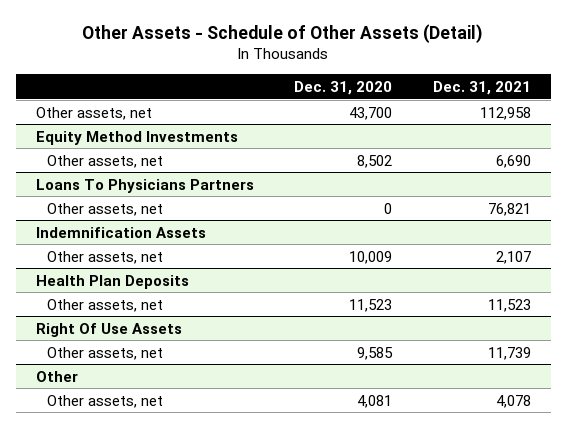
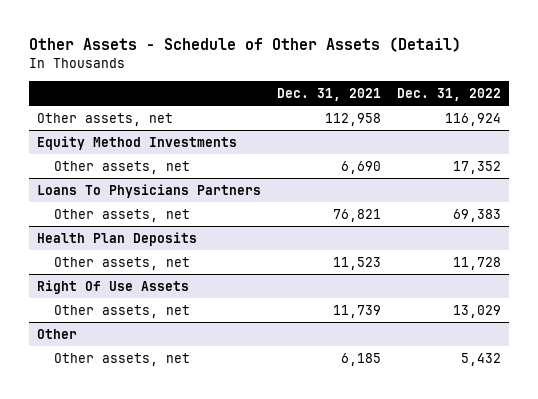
- | Dec. 31, 2020 | Dec. 31, 2021
+ | Dec. 31, 2021 | Dec. 31, 2022
- Indemnification Assets
- Other assets, net | 10,009 | 2,107
@ Other
- Other assets, net | 4,081 | 4,078
+ Other assets, net | 6,185 | 5,432

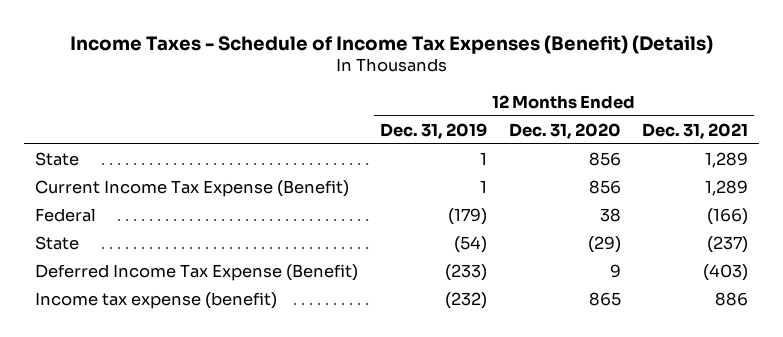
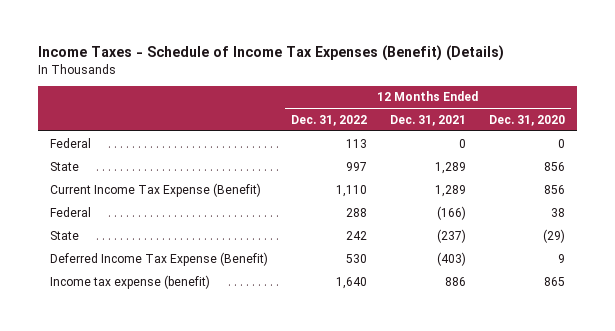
- | 12 Months Ended Dec. 31, 2019 | 12 Months Ended Dec. 31, 2020 | 12 Months Ended Dec. 31, 2021
+ | 12 Months Ended Dec. 31, 2022 | 12 Months Ended Dec. 31, 2021 | 12 Months Ended Dec. 31, 2020
+ Federal | 113 | 0 | 0

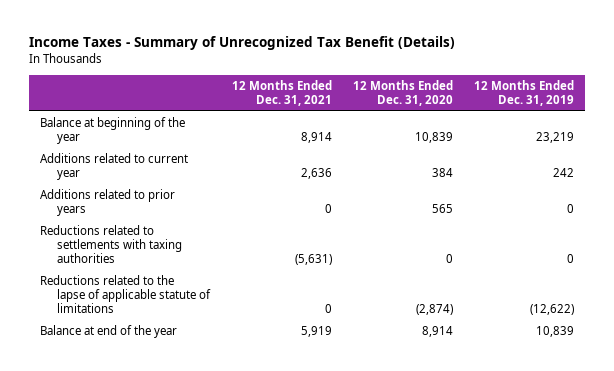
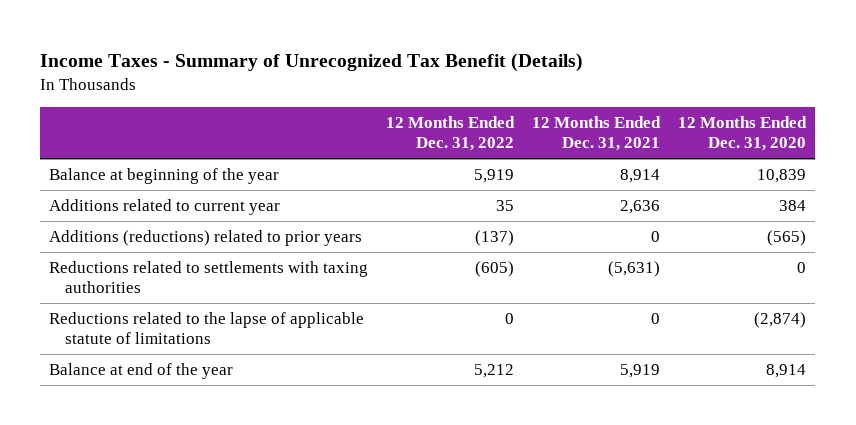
- | 12 Months Ended Dec. 31, 2021 | 12 Months Ended Dec. 31, 2020 | 12 Months Ended Dec. 31, 2019
+ | 12 Months Ended Dec. 31, 2022 | 12 Months Ended Dec. 31, 2021 | 12 Months Ended Dec. 31, 2020
- Additions related to prior years | 0 | 565 | 0
+ Additions (reductions) related to prior years | (137) | 0 | (565)

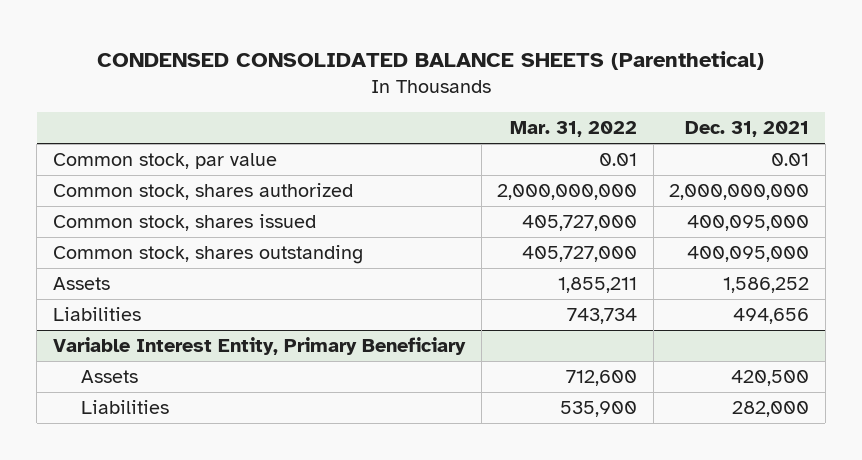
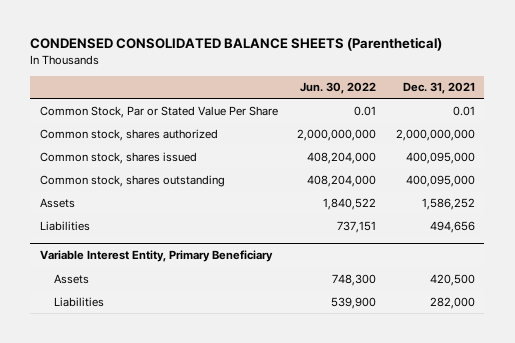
- | Mar. 31, 2022 | Dec. 31, 2021
+ | Jun. 30, 2022 | Dec. 31, 2021
- Common stock, par value | 0.01 | 0.01
+ Common Stock, Par or Stated Value Per Share | 0.01 | 0.01

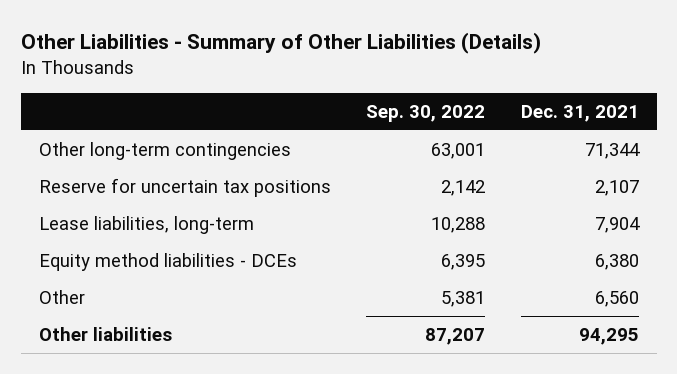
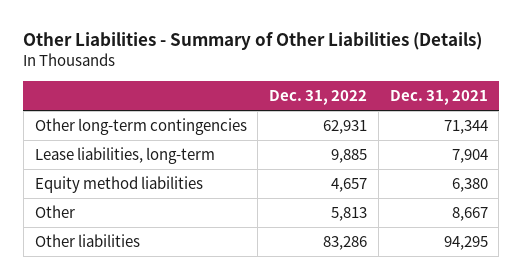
- | Sep. 30, 2022 | Dec. 31, 2021
+ | Dec. 31, 2022 | Dec. 31, 2021
- Reserve for uncertain tax positions | 2,142 | 2,107
- Equity method liabilities - DCEs | 6,395 | 6,380
- Other | 5,381 | 6,560
+ Equity method liabilities | 4,657 | 6,380
+ Other | 5,813 | 8,667

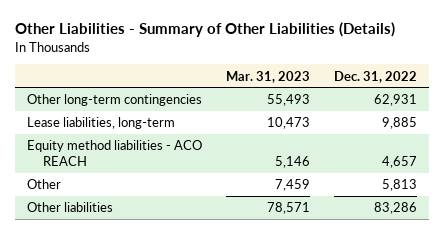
- | Dec. 31, 2022 | Dec. 31, 2021
+ | Mar. 31, 2023 | Dec. 31, 2022
- Equity method liabilities | 4,657 | 6,380
+ Equity method liabilities - ACO REACH | 5,146 | 4,657

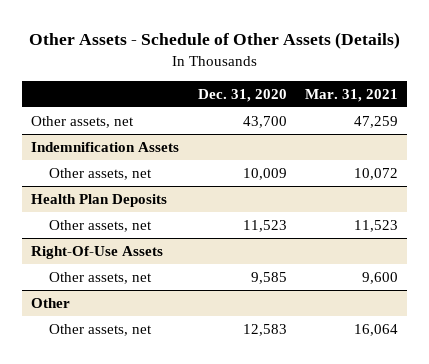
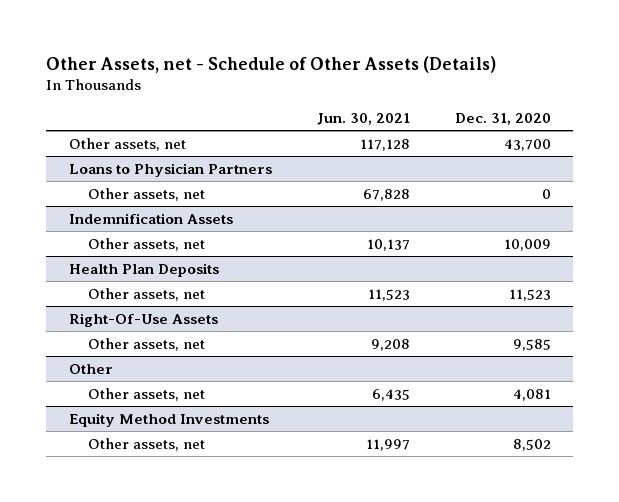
- Other Assets - Schedule of Other Assets (Details)
+ Other Assets, net - Schedule of Other Assets (Details)
- | Dec. 31, 2020 | Mar. 31, 2021
+ | Jun. 30, 2021 | Dec. 31, 2020
+ Loans to Physician Partners
+ Other assets, net | 67,828 | 0
@ Other
- Other assets, net | 12,583 | 16,064
+ Other assets, net | 6,435 | 4,081
+ Equity Method Investments
+ Other assets, net | 11,997 | 8,502

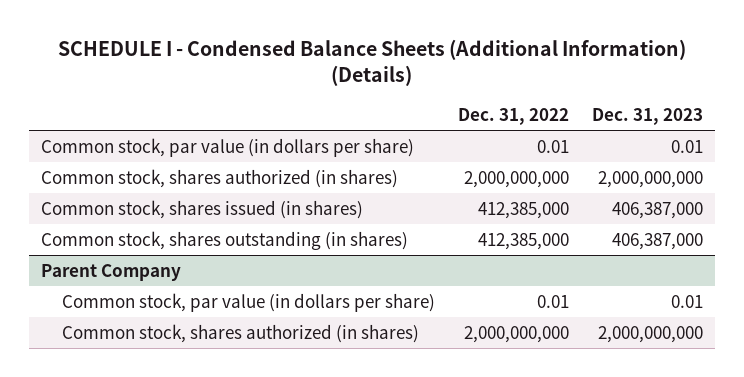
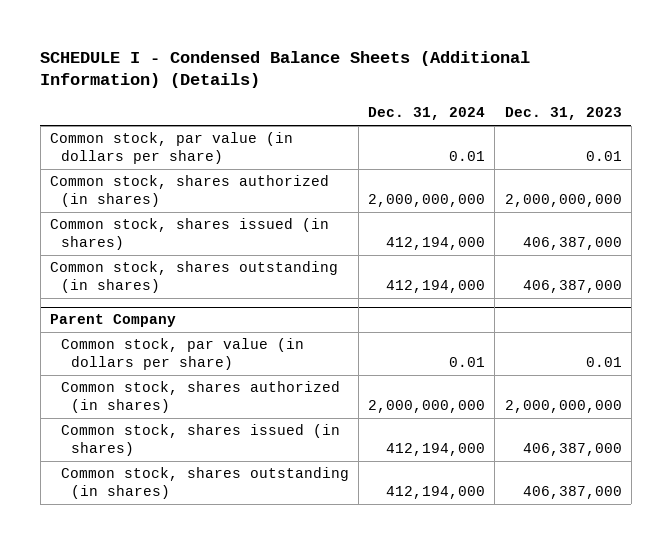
- | Dec. 31, 2022 | Dec. 31, 2023
+ | Dec. 31, 2024 | Dec. 31, 2023
@ Parent Company
+ Common stock, shares issued (in shares) | 412,194,000 | 406,387,000
+ Common stock, shares outstanding (in shares) | 412,194,000 | 406,387,000

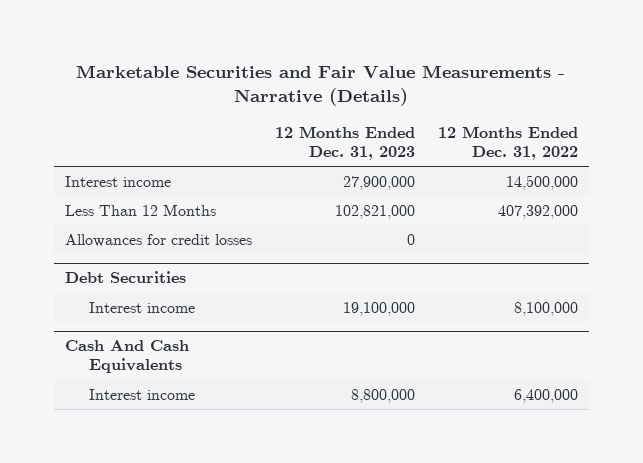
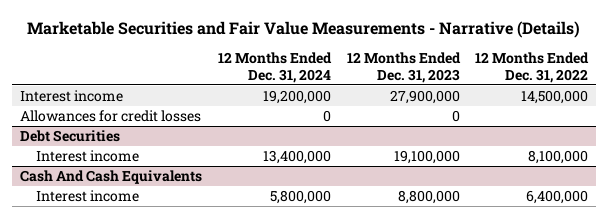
- | 12 Months Ended Dec. 31, 2023 | 12 Months Ended Dec. 31, 2022
+ | 12 Months Ended Dec. 31, 2024 | 12 Months Ended Dec. 31, 2023 | 12 Months Ended Dec. 31, 2022
- Less Than 12 Months | 102,821,000 | 407,392,000

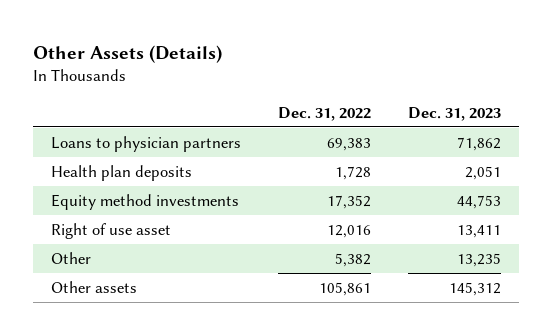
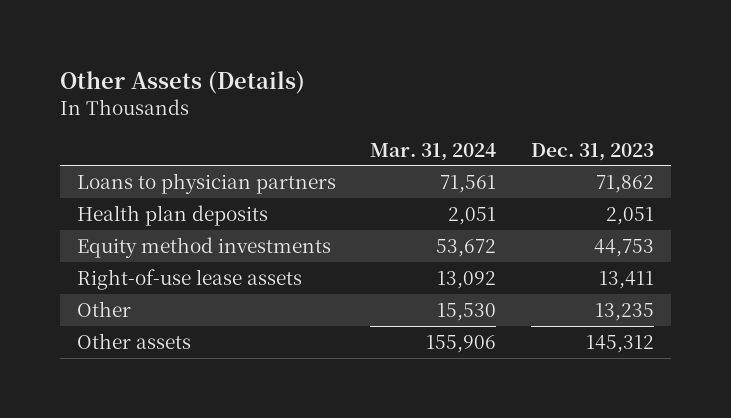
- | Dec. 31, 2022 | Dec. 31, 2023
+ | Mar. 31, 2024 | Dec. 31, 2023
- Right of use asset | 12,016 | 13,411
+ Right-of-use lease assets | 13,092 | 13,411

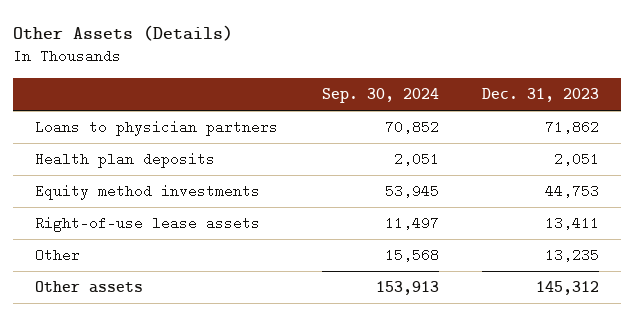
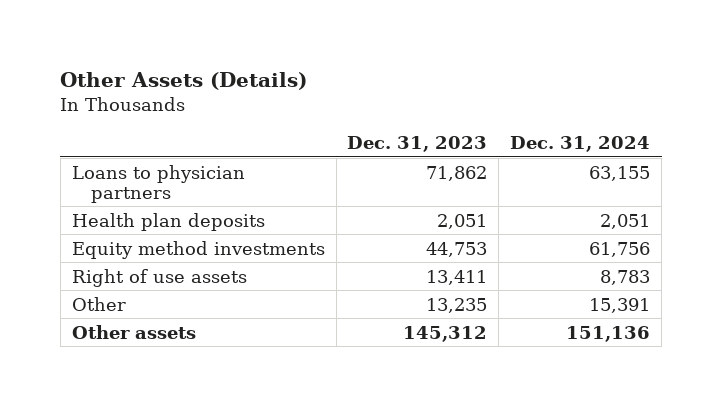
- | Sep. 30, 2024 | Dec. 31, 2023
+ | Dec. 31, 2023 | Dec. 31, 2024
- Right-of-use lease assets | 11,497 | 13,411
+ Right of use assets | 13,411 | 8,783

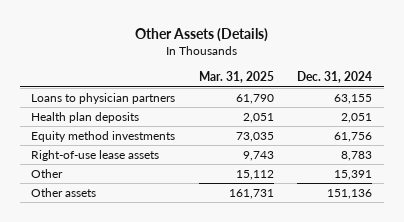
- | Dec. 31, 2023 | Dec. 31, 2024
+ | Mar. 31, 2025 | Dec. 31, 2024
- Right of use assets | 13,411 | 8,783
+ Right-of-use lease assets | 9,743 | 8,783

